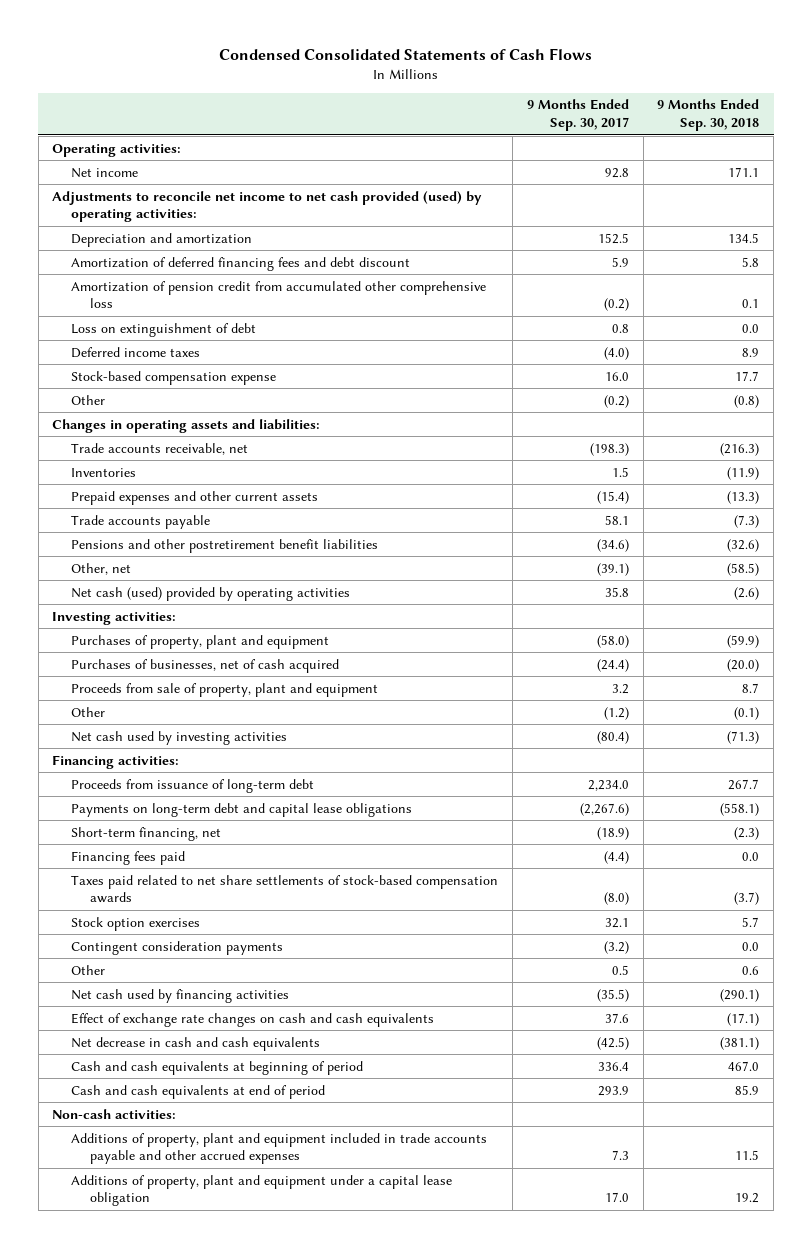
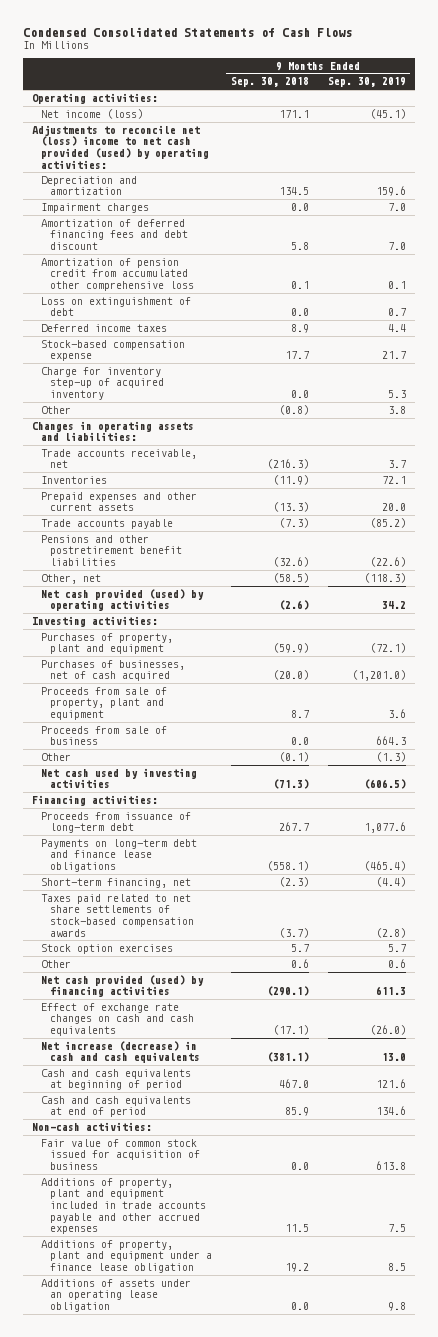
- | 9 Months Ended Sep. 30, 2017 | 9 Months Ended Sep. 30, 2018
+ | 9 Months Ended Sep. 30, 2018 | 9 Months Ended Sep. 30, 2019
- Net income | 92.8 | 171.1
- Adjustments to reconcile net income to net cash provided (used) by operating activities:
+ Net income (loss) | 171.1 | (45.1)
+ Adjustments to reconcile net (loss) income to net cash provided (used) by operating activities:
+ Impairment charges | 0.0 | 7.0
+ Charge for inventory step-up of acquired inventory | 0.0 | 5.3
- Net cash (used) provided by operating activities | 35.8 | (2.6)
+ Net cash provided (used) by operating activities | (2.6) | 34.2
+ Proceeds from sale of business | 0.0 | 664.3
- Payments on long-term debt and capital lease obligations | (2,267.6) | (558.1)
+ Payments on long-term debt and finance lease obligations | (558.1) | (465.4)
- Financing fees paid | (4.4) | 0.0
- Contingent consideration payments | (3.2) | 0.0
- Net cash used by financing activities | (35.5) | (290.1)
+ Net cash provided (used) by financing activities | (290.1) | 611.3
- Net decrease in cash and cash equivalents | (42.5) | (381.1)
+ Net increase (decrease) in cash and cash equivalents | (381.1) | 13.0
+ Fair value of common stock issued for acquisition of business | 0.0 | 613.8
- Additions of property, plant and equipment under a capital lease obligation | 17.0 | 19.2
+ Additions of property, plant and equipment under a finance lease obligation | 19.2 | 8.5
+ Additions of assets under an operating lease obligation | 0.0 | 9.8

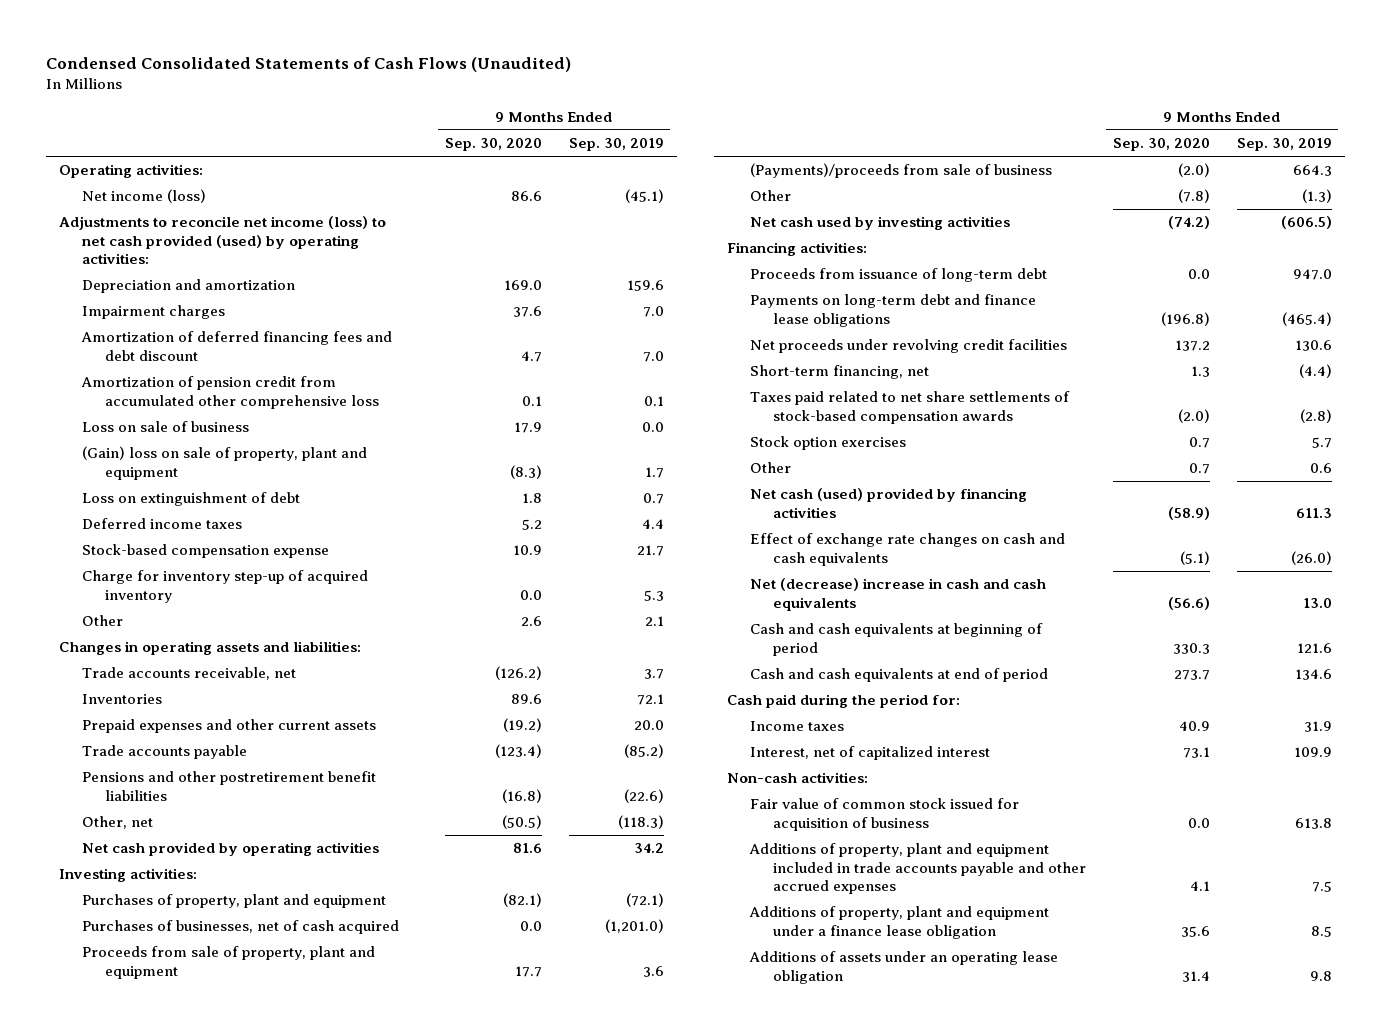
- Condensed Consolidated Statements of Cash Flows
+ Condensed Consolidated Statements of Cash Flows (Unaudited)
- | 9 Months Ended Sep. 30, 2018 | 9 Months Ended Sep. 30, 2019
+ | 9 Months Ended Sep. 30, 2020 | 9 Months Ended Sep. 30, 2019
- Adjustments to reconcile net (loss) income to net cash provided (used) by operating activities:
+ Adjustments to reconcile net income (loss) to net cash provided (used) by operating activities:
+ Loss on sale of business | 17.9 | 0.0
+ (Gain) loss on sale of property, plant and equipment | (8.3) | 1.7
- Other | (0.8) | 3.8
+ Other | 2.6 | 2.1
- Net cash provided (used) by operating activities | (2.6) | 34.2
+ Net cash provided by operating activities | 81.6 | 34.2
- Proceeds from sale of business | 0.0 | 664.3
+ (Payments)/proceeds from sale of business | (2.0) | 664.3
- Proceeds from issuance of long-term debt | 267.7 | 1,077.6
+ Proceeds from issuance of long-term debt | 0.0 | 947.0
+ Net proceeds under revolving credit facilities | 137.2 | 130.6
- Net cash provided (used) by financing activities | (290.1) | 611.3
+ Net cash (used) provided by financing activities | (58.9) | 611.3
- Net increase (decrease) in cash and cash equivalents | (381.1) | 13.0
+ Net (decrease) increase in cash and cash equivalents | (56.6) | 13.0
+ Cash paid during the period for:
+ Income taxes | 40.9 | 31.9
+ Interest, net of capitalized interest | 73.1 | 109.9

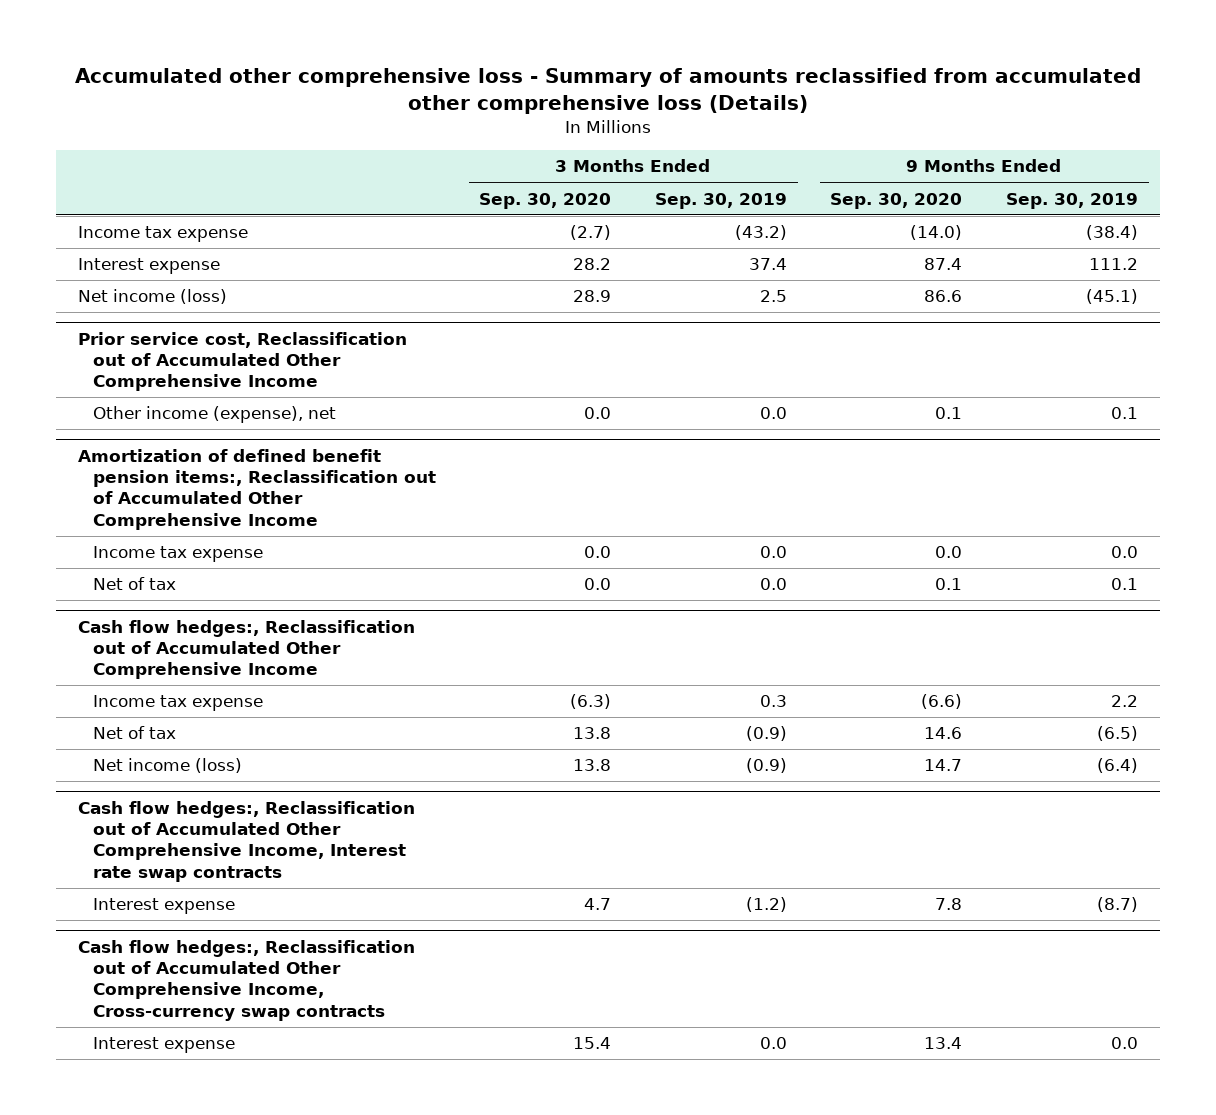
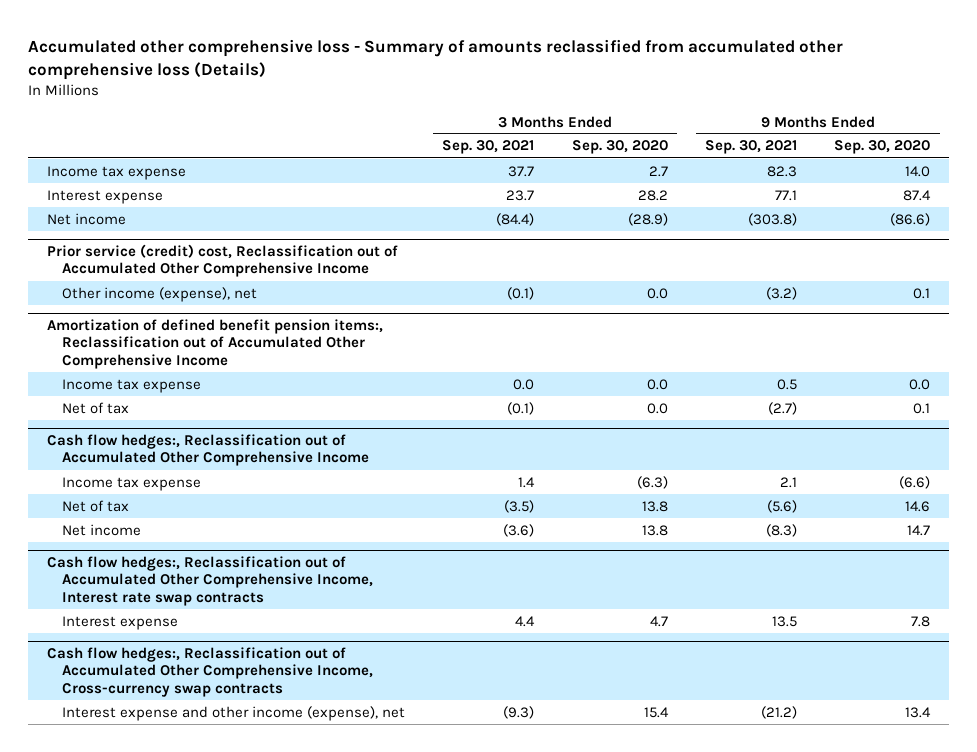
- | 3 Months Ended Sep. 30, 2020 | 3 Months Ended Sep. 30, 2019 | 9 Months Ended Sep. 30, 2020 | 9 Months Ended Sep. 30, 2019
+ | 3 Months Ended Sep. 30, 2021 | 3 Months Ended Sep. 30, 2020 | 9 Months Ended Sep. 30, 2021 | 9 Months Ended Sep. 30, 2020
- Income tax expense | (2.7) | (43.2) | (14.0) | (38.4)
+ Income tax expense | 37.7 | 2.7 | 82.3 | 14.0
- Net income (loss) | 28.9 | 2.5 | 86.6 | (45.1)
- Prior service cost, Reclassification out of Accumulated Other Comprehensive Income
+ Net income | (84.4) | (28.9) | (303.8) | (86.6)
+ Prior service (credit) cost, Reclassification out of Accumulated Other Comprehensive Income
@ Cash flow hedges:, Reclassification out of Accumulated Other Comprehensive Income
- Net income (loss) | 13.8 | (0.9) | 14.7 | (6.4)
+ Net income | (3.6) | 13.8 | (8.3) | 14.7
@ Cash flow hedges:, Reclassification out of Accumulated Other Comprehensive Income, Cross-currency swap contracts
- Interest expense | 15.4 | 0.0 | 13.4 | 0.0
+ Interest expense and other income (expense), net | (9.3) | 15.4 | (21.2) | 13.4

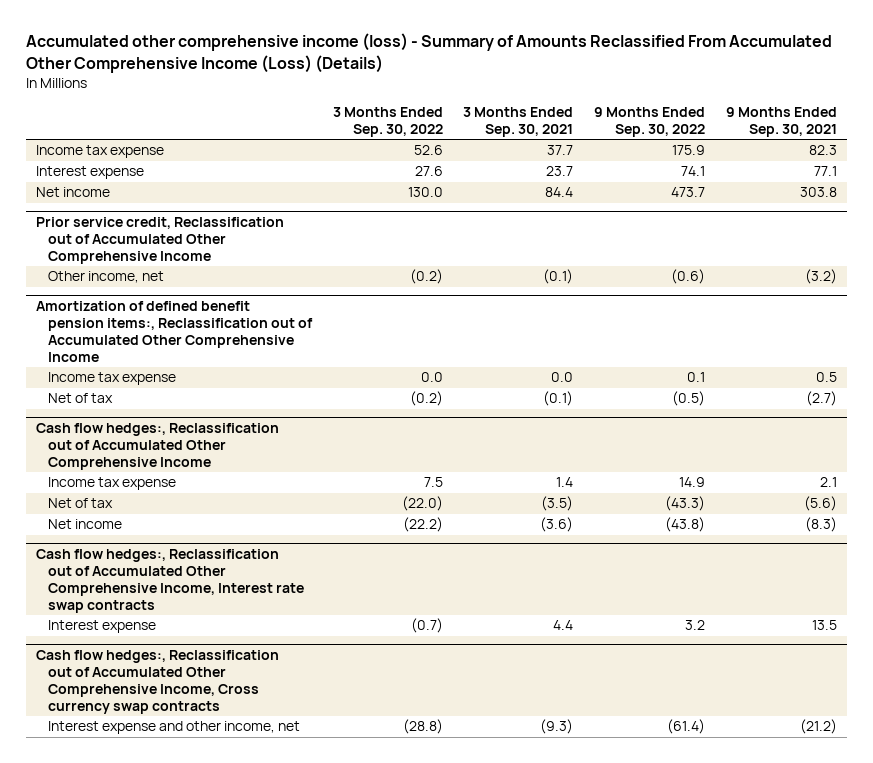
- Accumulated other comprehensive loss - Summary of amounts reclassified from accumulated other comprehensive loss (Details)
+ Accumulated other comprehensive income (loss) - Summary of Amounts Reclassified From Accumulated Other Comprehensive Income (Loss) (Details)
- | 3 Months Ended Sep. 30, 2021 | 3 Months Ended Sep. 30, 2020 | 9 Months Ended Sep. 30, 2021 | 9 Months Ended Sep. 30, 2020
+ | 3 Months Ended Sep. 30, 2022 | 3 Months Ended Sep. 30, 2021 | 9 Months Ended Sep. 30, 2022 | 9 Months Ended Sep. 30, 2021
- Net income | (84.4) | (28.9) | (303.8) | (86.6)
- Prior service (credit) cost, Reclassification out of Accumulated Other Comprehensive Income
- Other income (expense), net | (0.1) | 0.0 | (3.2) | 0.1
+ Net income | 130.0 | 84.4 | 473.7 | 303.8
+ Prior service credit, Reclassification out of Accumulated Other Comprehensive Income
+ Other income, net | (0.2) | (0.1) | (0.6) | (3.2)
- Cash flow hedges:, Reclassification out of Accumulated Other Comprehensive Income, Cross-currency swap contracts
- Interest expense and other income (expense), net | (9.3) | 15.4 | (21.2) | 13.4
+ Cash flow hedges:, Reclassification out of Accumulated Other Comprehensive Income, Cross currency swap contracts
+ Interest expense and other income, net | (28.8) | (9.3) | (61.4) | (21.2)

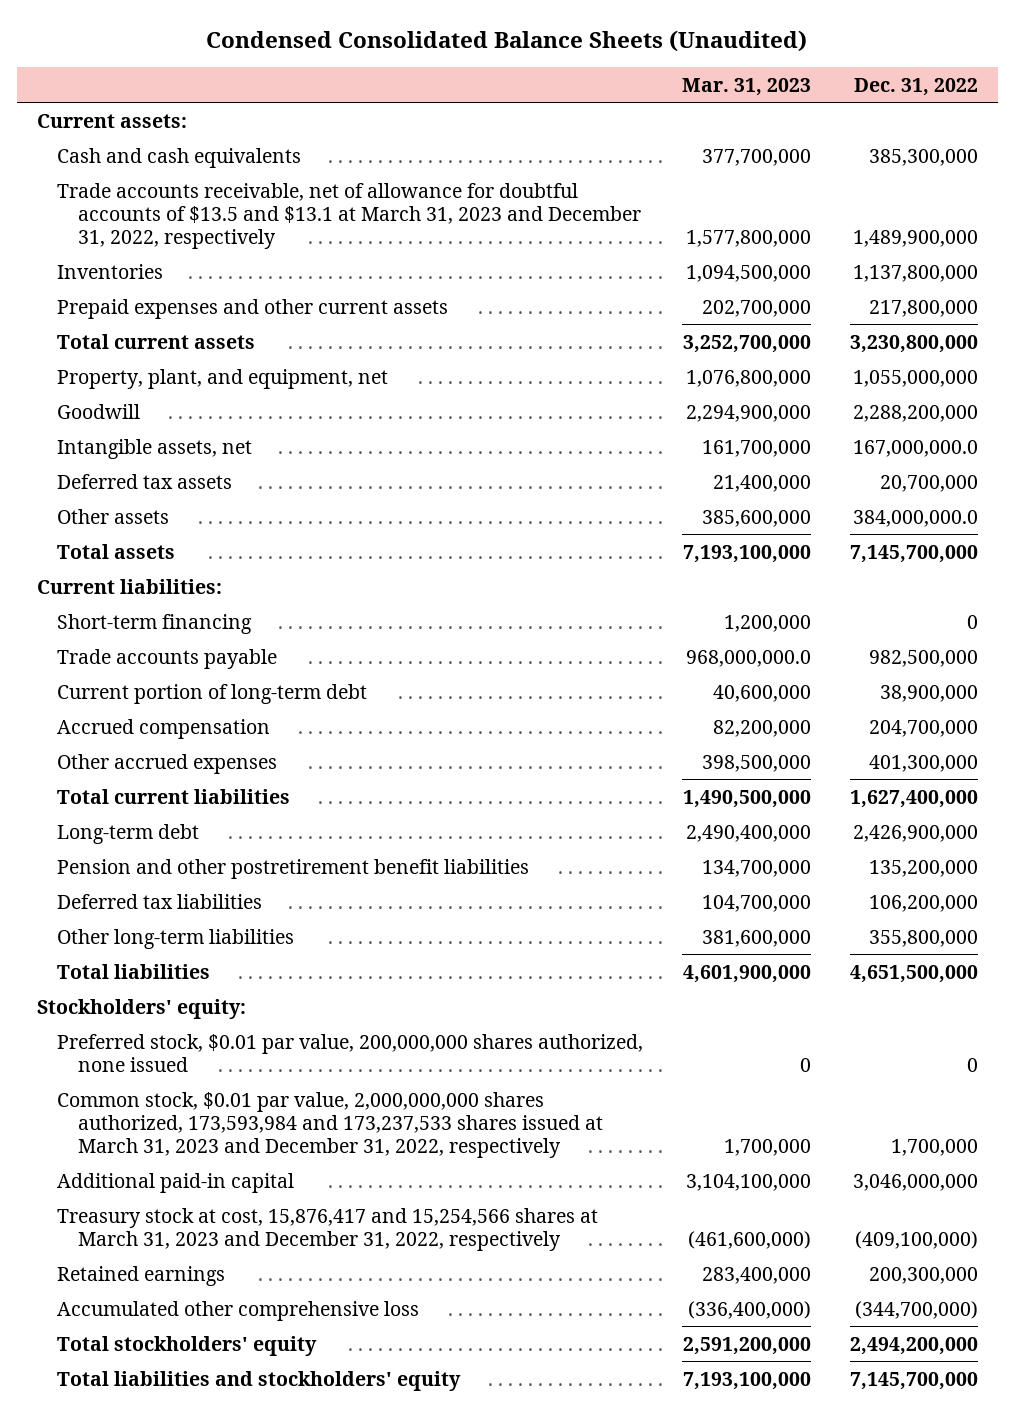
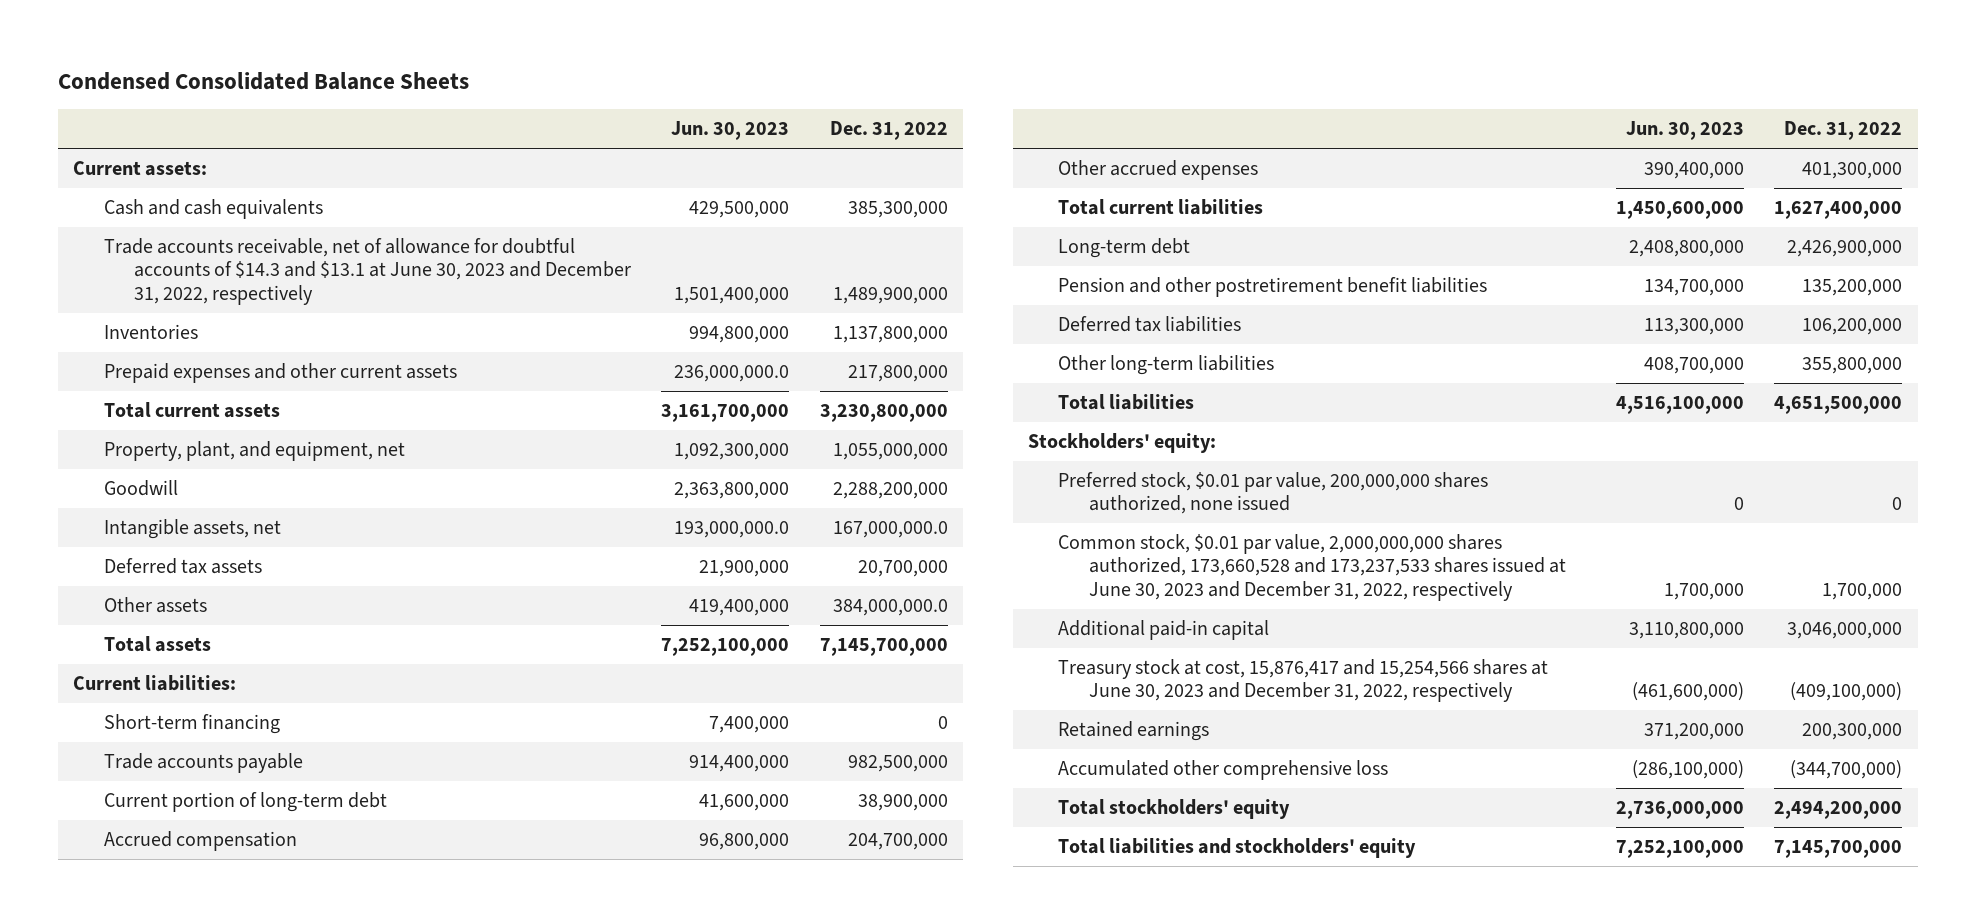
- Condensed Consolidated Balance Sheets (Unaudited)
+ Condensed Consolidated Balance Sheets
- | Mar. 31, 2023 | Dec. 31, 2022
+ | Jun. 30, 2023 | Dec. 31, 2022
- Trade accounts receivable, net of allowance for doubtful accounts of $13.5 and $13.1 at March 31, 2023 and December 31, 2022, respectively | 1,577,800,000 | 1,489,900,000
+ Trade accounts receivable, net of allowance for doubtful accounts of $14.3 and $13.1 at June 30, 2023 and December 31, 2022, respectively | 1,501,400,000 | 1,489,900,000
- Common stock, $0.01 par value, 2,000,000,000 shares authorized, 173,593,984 and 173,237,533 shares issued at March 31, 2023 and December 31, 2022, respectively | 1,700,000 | 1,700,000
+ Common stock, $0.01 par value, 2,000,000,000 shares authorized, 173,660,528 and 173,237,533 shares issued at June 30, 2023 and December 31, 2022, respectively | 1,700,000 | 1,700,000
- Treasury stock at cost, 15,876,417 and 15,254,566 shares at March 31, 2023 and December 31, 2022, respectively | (461,600,000) | (409,100,000)
+ Treasury stock at cost, 15,876,417 and 15,254,566 shares at June 30, 2023 and December 31, 2022, respectively | (461,600,000) | (409,100,000)

